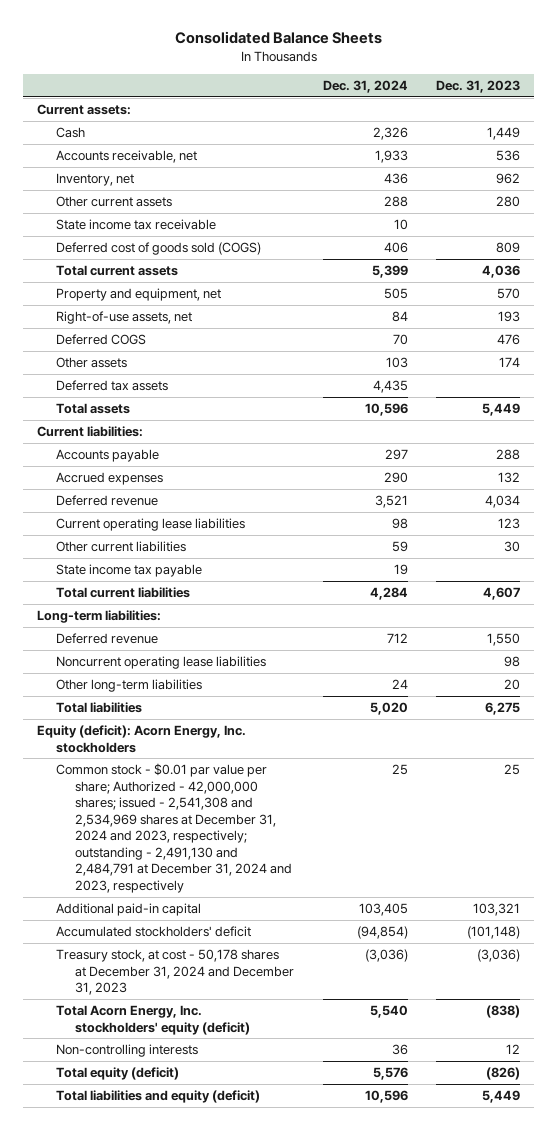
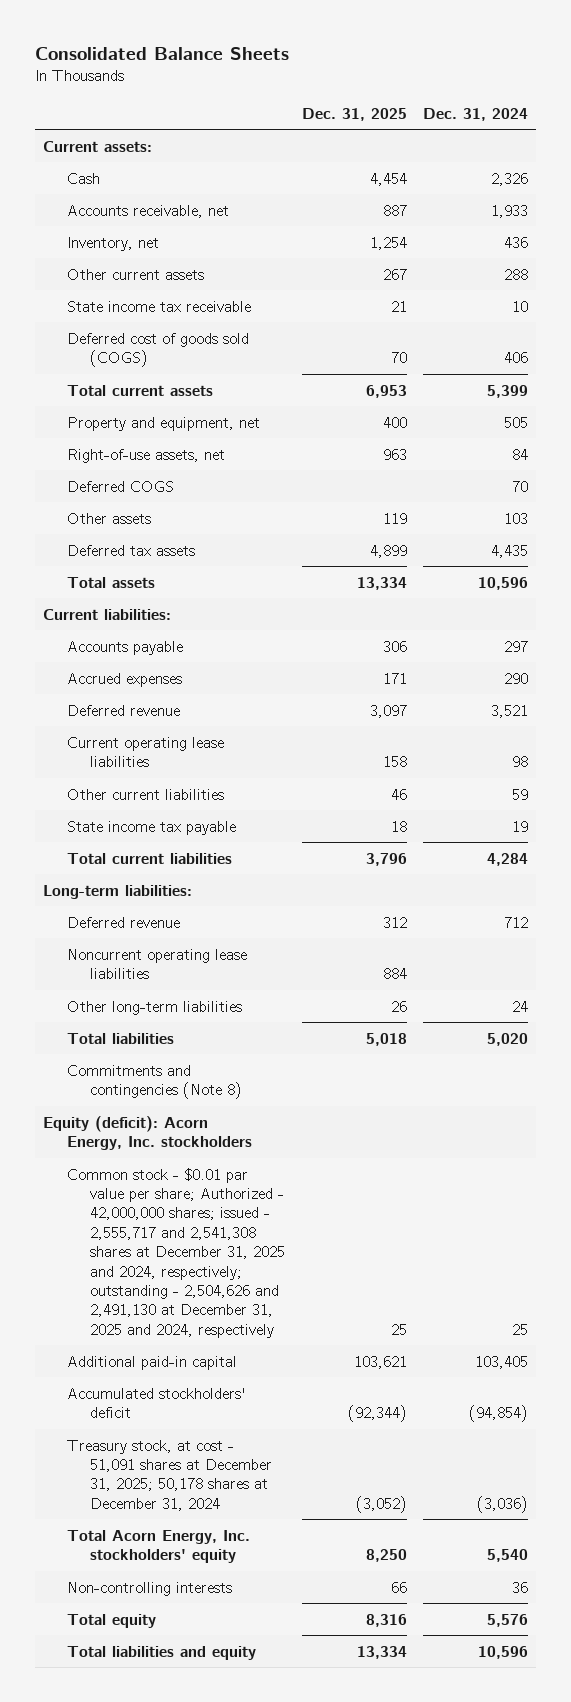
- | Dec. 31, 2024 | Dec. 31, 2023
+ | Dec. 31, 2025 | Dec. 31, 2024
+ Commitments and contingencies (Note 8)
- Common stock - $0.01 par value per share; Authorized - 42,000,000 shares; issued - 2,541,308 and 2,534,969 shares at December 31, 2024 and 2023, respectively; outstanding - 2,491,130 and 2,484,791 at December 31, 2024 and 2023, respectively | 25 | 25
+ Common stock - $0.01 par value per share; Authorized - 42,000,000 shares; issued - 2,555,717 and 2,541,308 shares at December 31, 2025 and 2024, respectively; outstanding - 2,504,626 and 2,491,130 at December 31, 2025 and 2024, respectively | 25 | 25
- Treasury stock, at cost - 50,178 shares at December 31, 2024 and December 31, 2023 | (3,036) | (3,036)
- Total Acorn Energy, Inc. stockholders' equity (deficit) | 5,540 | (838)
+ Treasury stock, at cost - 51,091 shares at December 31, 2025; 50,178 shares at December 31, 2024 | (3,052) | (3,036)
+ Total Acorn Energy, Inc. stockholders' equity | 8,250 | 5,540
- Total equity (deficit) | 5,576 | (826)
- Total liabilities and equity (deficit) | 10,596 | 5,449
+ Total equity | 8,316 | 5,576
+ Total liabilities and equity | 13,334 | 10,596

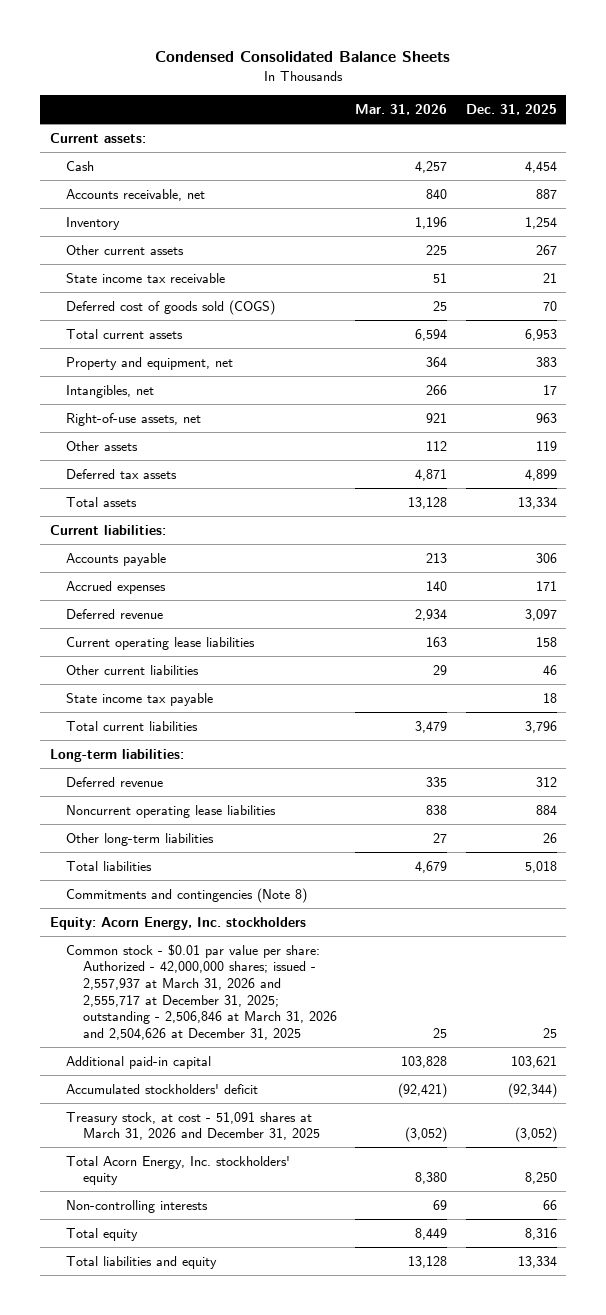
- Consolidated Balance Sheets
+ Condensed Consolidated Balance Sheets
- | Dec. 31, 2025 | Dec. 31, 2024
+ | Mar. 31, 2026 | Dec. 31, 2025
- Inventory, net | 1,254 | 436
+ Inventory | 1,196 | 1,254
- Property and equipment, net | 400 | 505
+ Property and equipment, net | 364 | 383
+ Intangibles, net | 266 | 17
- Deferred COGS | | 70
- Equity (deficit): Acorn Energy, Inc. stockholders
- Common stock - $0.01 par value per share; Authorized - 42,000,000 shares; issued - 2,555,717 and 2,541,308 shares at December 31, 2025 and 2024, respectively; outstanding - 2,504,626 and 2,491,130 at December 31, 2025 and 2024, respectively | 25 | 25
+ Equity: Acorn Energy, Inc. stockholders
+ Common stock - $0.01 par value per share: Authorized - 42,000,000 shares; issued - 2,557,937 at March 31, 2026 and 2,555,717 at December 31, 2025; outstanding - 2,506,846 at March 31, 2026 and 2,504,626 at December 31, 2025 | 25 | 25
- Treasury stock, at cost - 51,091 shares at December 31, 2025; 50,178 shares at December 31, 2024 | (3,052) | (3,036)
+ Treasury stock, at cost - 51,091 shares at March 31, 2026 and December 31, 2025 | (3,052) | (3,052)

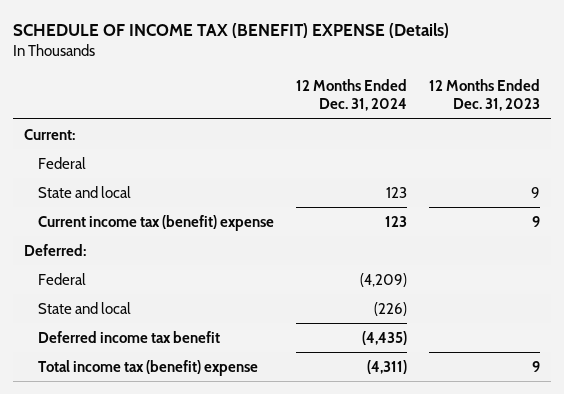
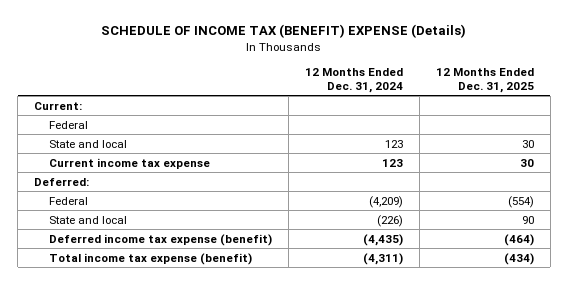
- | 12 Months Ended Dec. 31, 2024 | 12 Months Ended Dec. 31, 2023
+ | 12 Months Ended Dec. 31, 2024 | 12 Months Ended Dec. 31, 2025
- Current income tax (benefit) expense | 123 | 9
+ Current income tax expense | 123 | 30
- Deferred income tax benefit | (4,435) |
- Total income tax (benefit) expense | (4,311) | 9
+ Deferred income tax expense (benefit) | (4,435) | (464)
+ Total income tax expense (benefit) | (4,311) | (434)

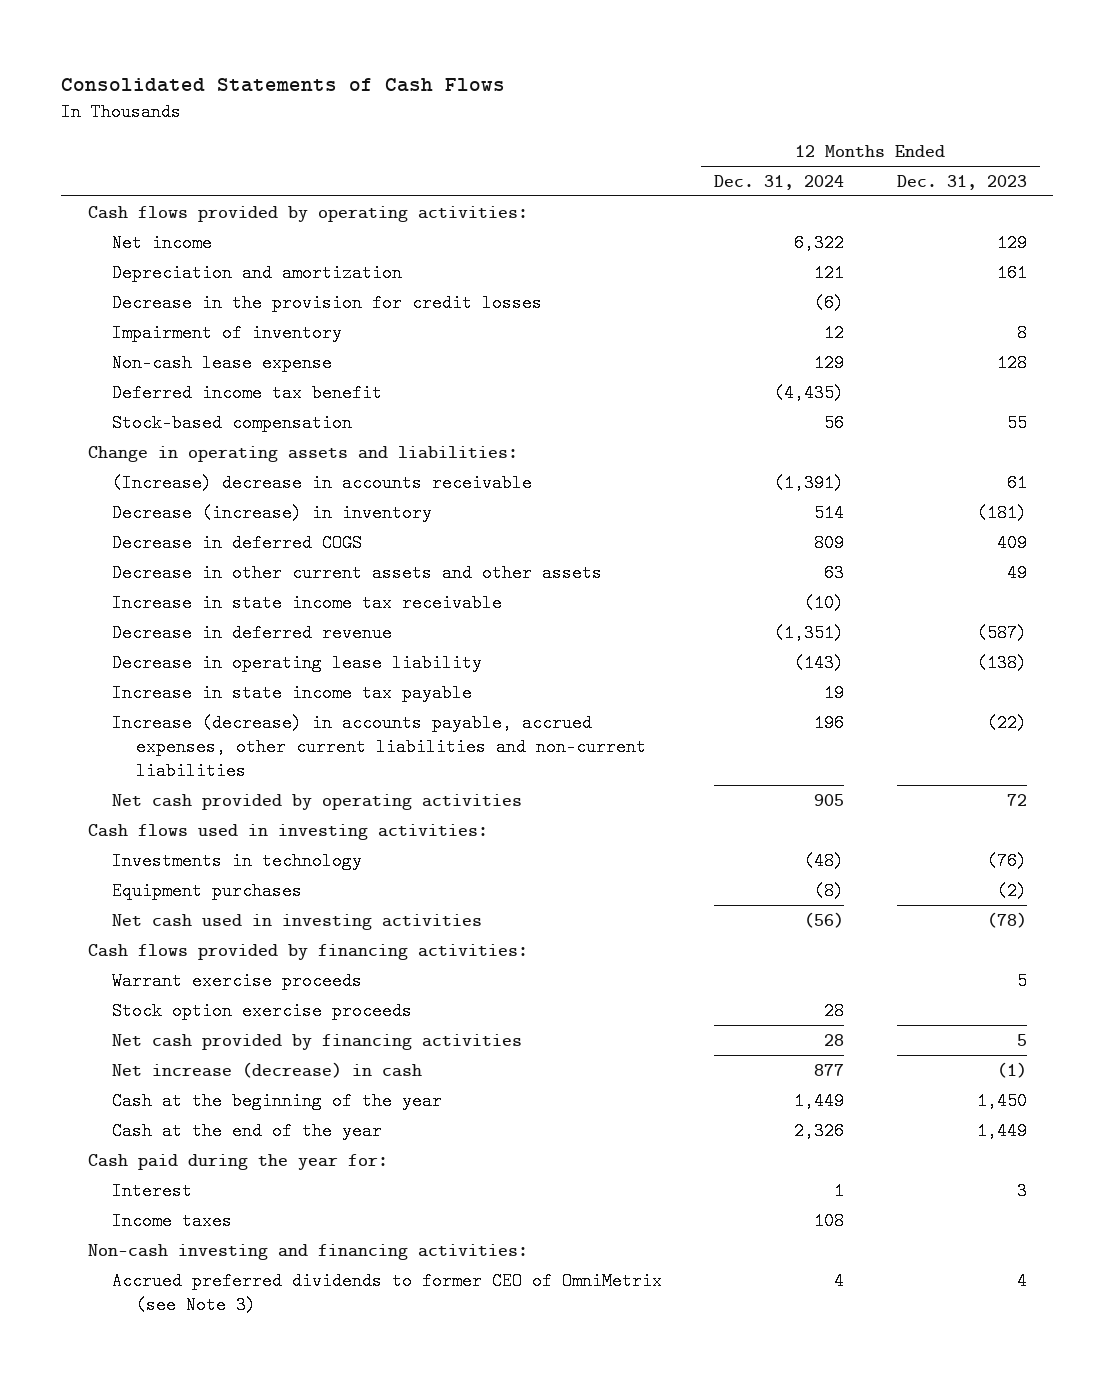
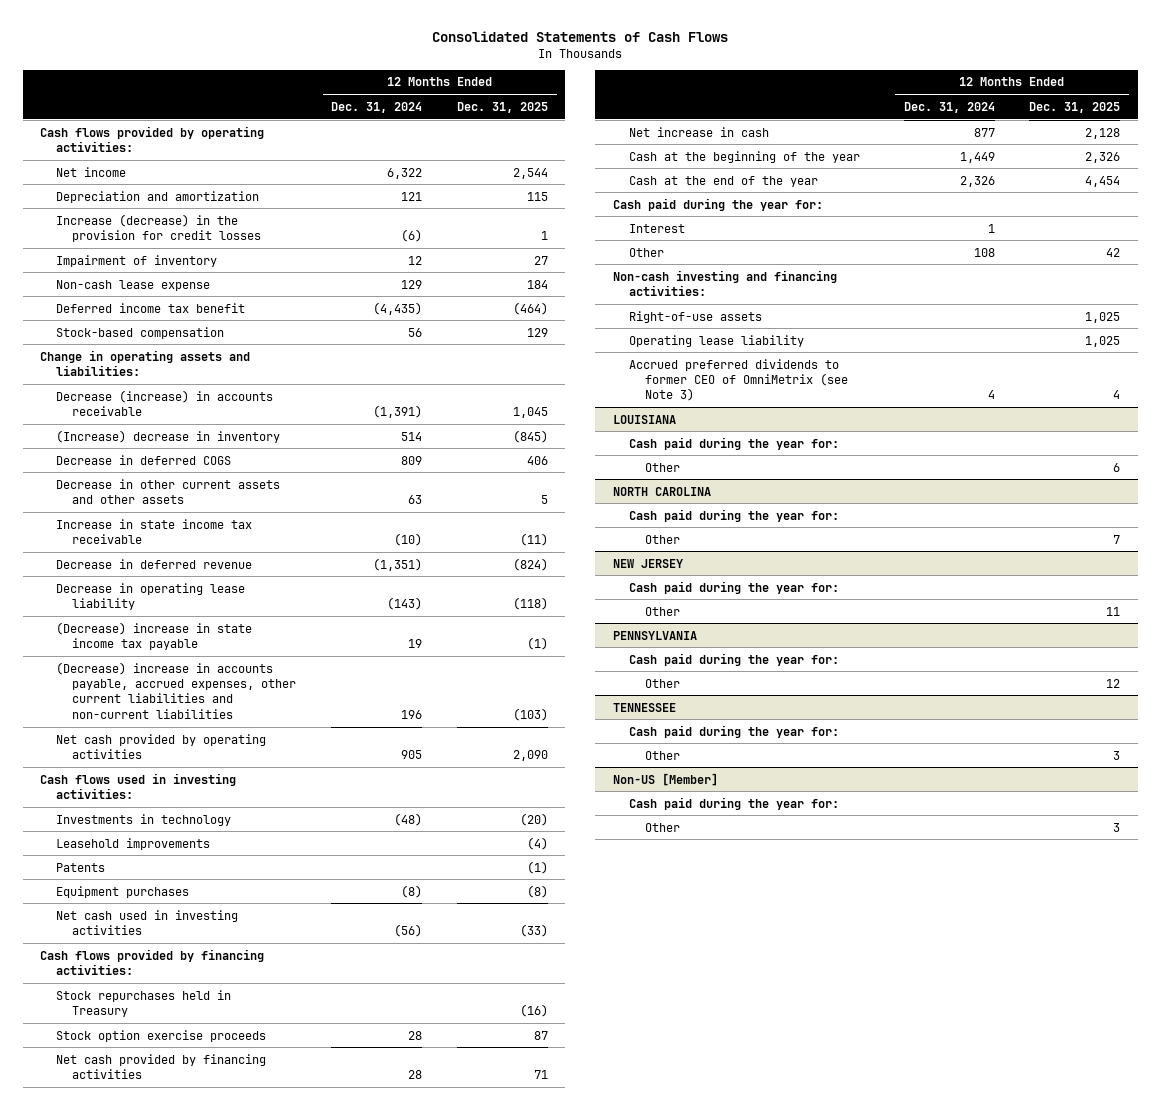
- | 12 Months Ended Dec. 31, 2024 | 12 Months Ended Dec. 31, 2023
+ | 12 Months Ended Dec. 31, 2024 | 12 Months Ended Dec. 31, 2025
- Decrease in the provision for credit losses | (6) |
+ Increase (decrease) in the provision for credit losses | (6) | 1
- (Increase) decrease in accounts receivable | (1,391) | 61
- Decrease (increase) in inventory | 514 | (181)
+ Decrease (increase) in accounts receivable | (1,391) | 1,045
+ (Increase) decrease in inventory | 514 | (845)
- Increase in state income tax payable | 19 |
- Increase (decrease) in accounts payable, accrued expenses, other current liabilities and non-current liabilities | 196 | (22)
+ (Decrease) increase in state income tax payable | 19 | (1)
+ (Decrease) increase in accounts payable, accrued expenses, other current liabilities and non-current liabilities | 196 | (103)
+ Leasehold improvements | | (4)
+ Patents | | (1)
- Warrant exercise proceeds | | 5
+ Stock repurchases held in Treasury | | (16)
- Net increase (decrease) in cash | 877 | (1)
+ Net increase in cash | 877 | 2,128
- Income taxes | 108 |
+ Other | 108 | 42
+ Right-of-use assets | | 1,025
+ Operating lease liability | | 1,025
+ LOUISIANA
+ Cash paid during the year for:
+ Other | | 6
+ NORTH CAROLINA
+ Cash paid during the year for:
+ Other | | 7
+ NEW JERSEY
+ Cash paid during the year for:
+ Other | | 11
+ PENNSYLVANIA
+ Cash paid during the year for:
+ Other | | 12
+ TENNESSEE
+ Cash paid during the year for:
+ Other | | 3
+ Non-US [Member]
+ Cash paid during the year for:
+ Other | | 3

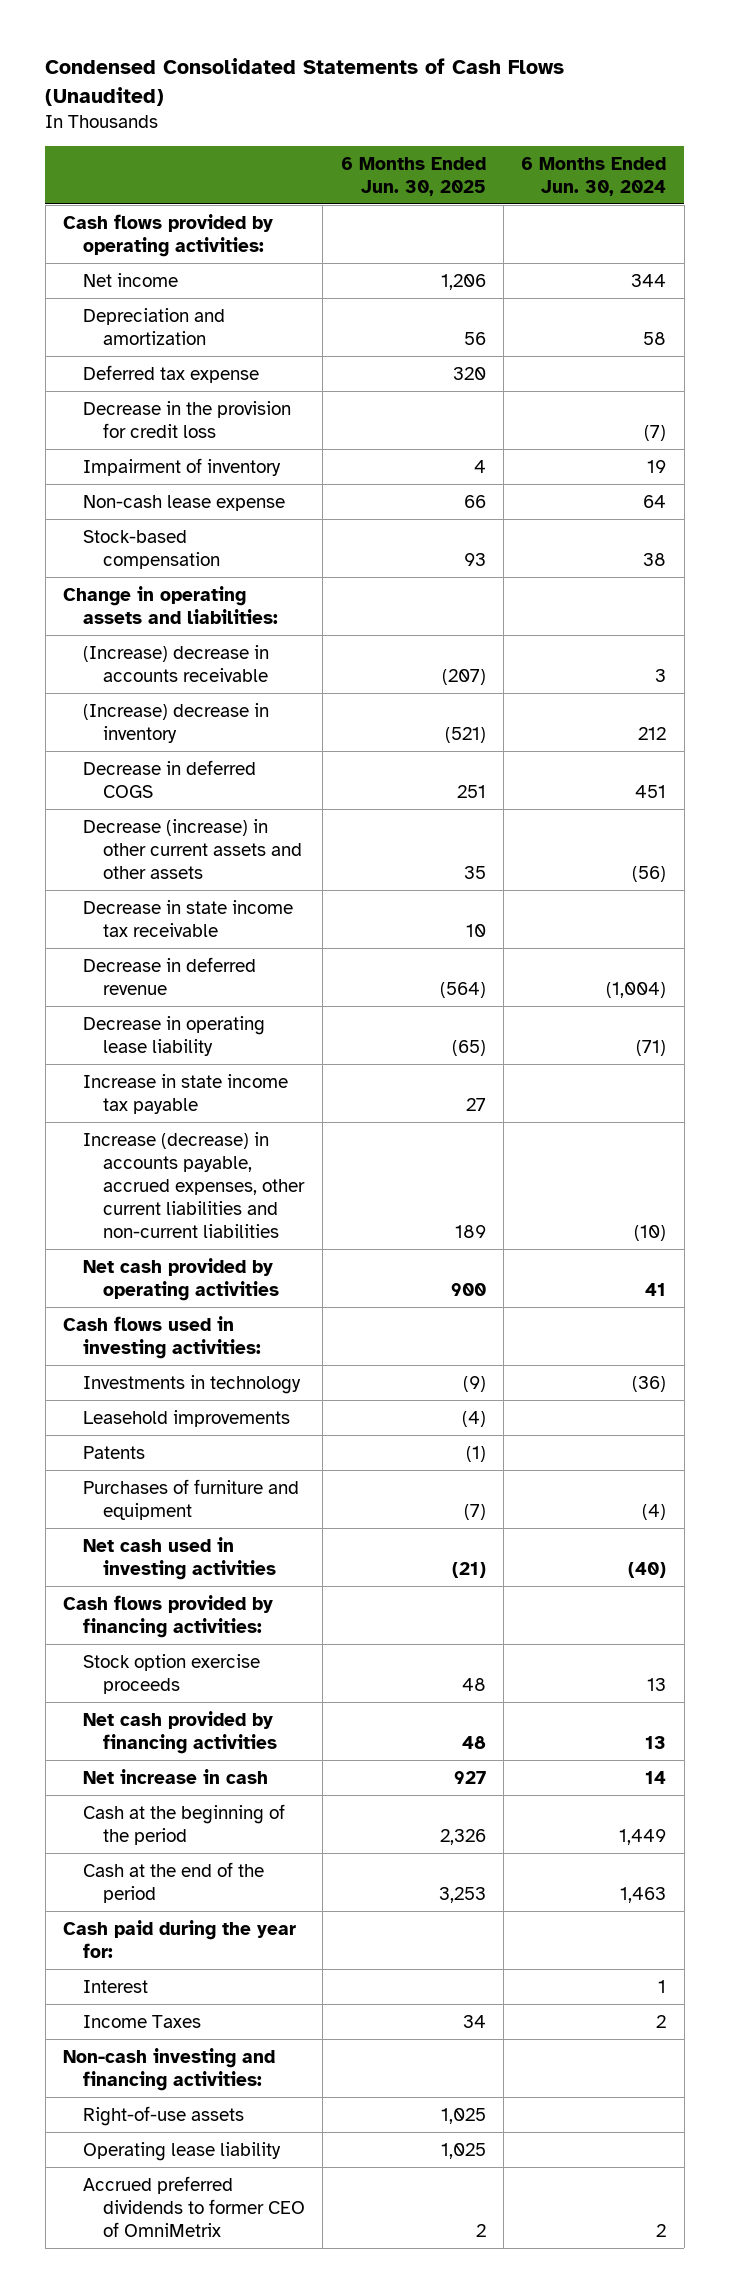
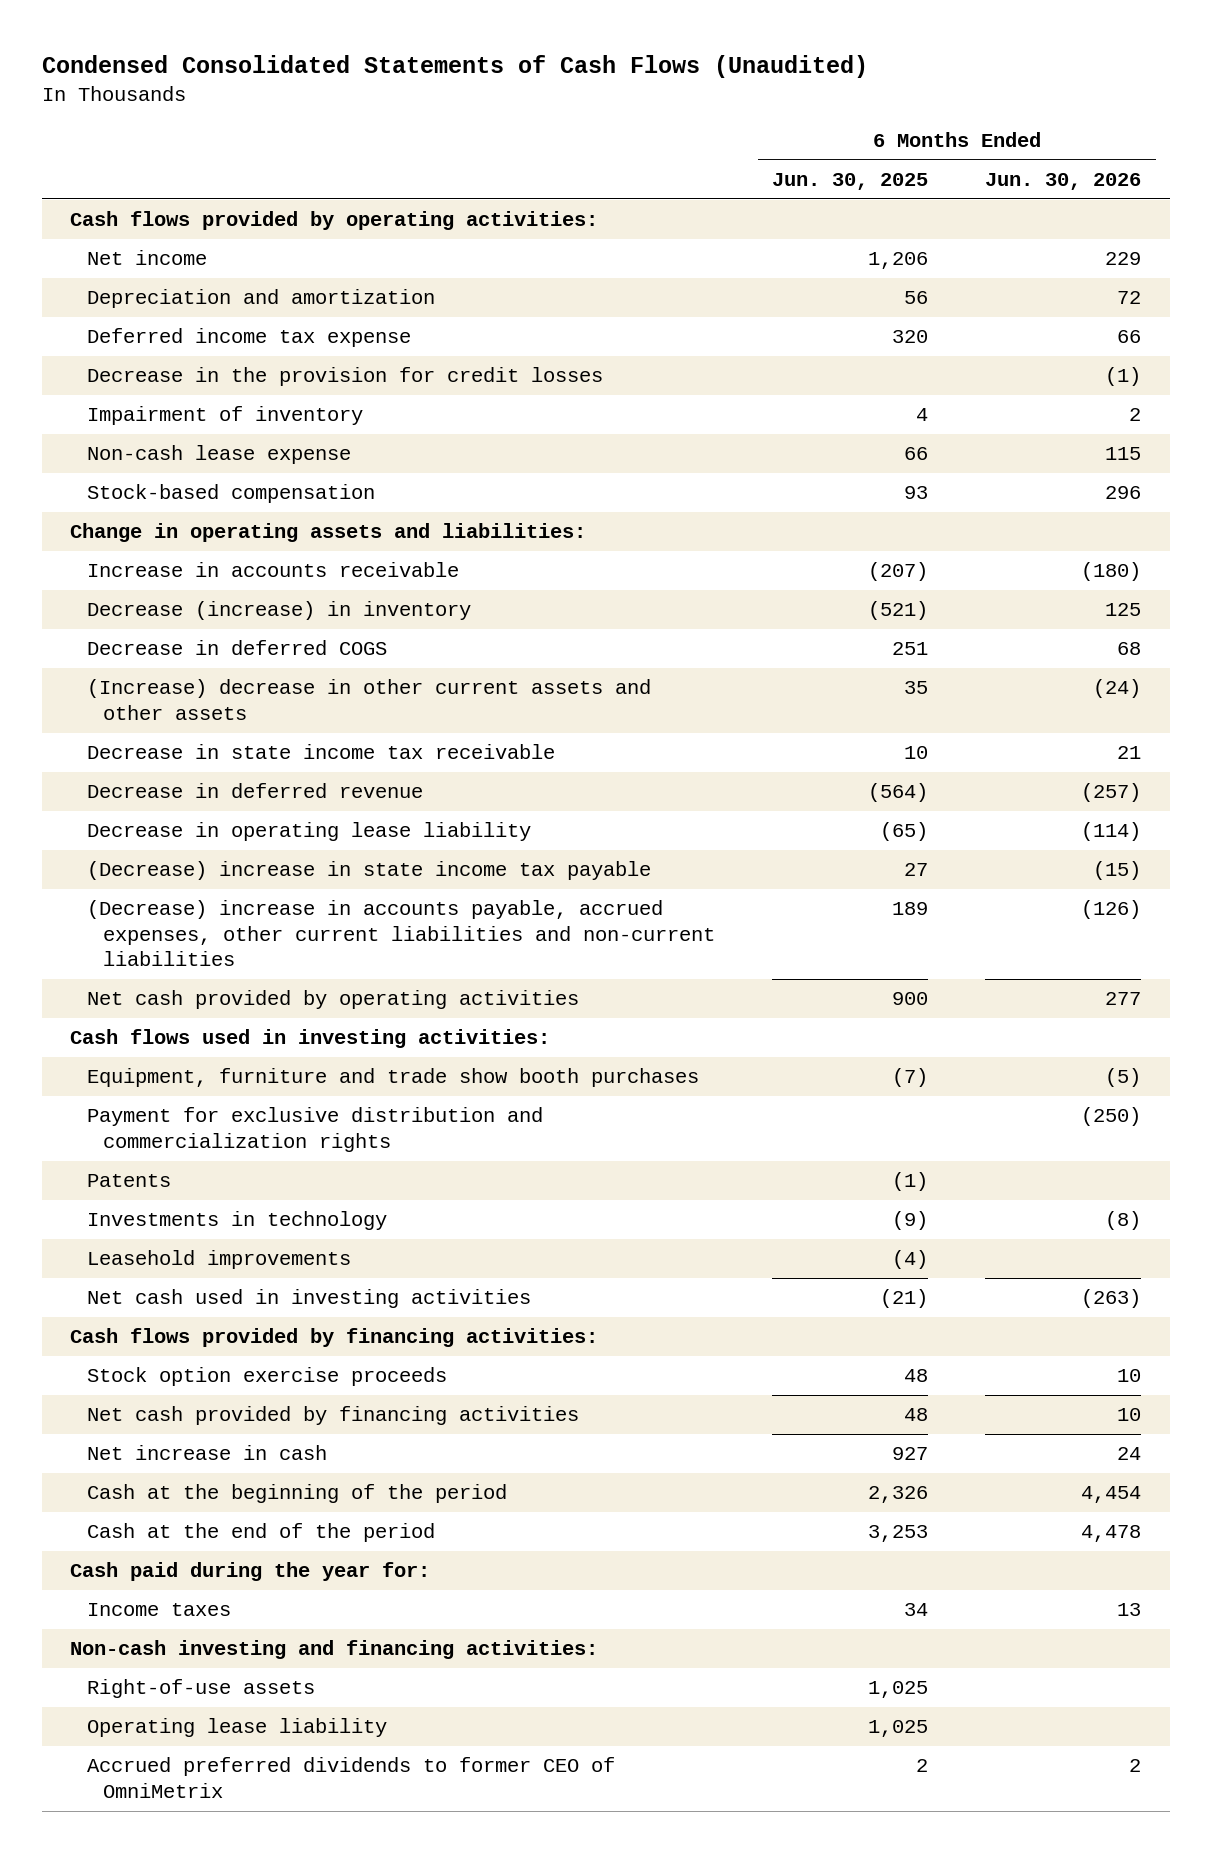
- | 6 Months Ended Jun. 30, 2025 | 6 Months Ended Jun. 30, 2024
+ | 6 Months Ended Jun. 30, 2025 | 6 Months Ended Jun. 30, 2026
- Deferred tax expense | 320 |
- Decrease in the provision for credit loss | | (7)
+ Deferred income tax expense | 320 | 66
+ Decrease in the provision for credit losses | | (1)
- (Increase) decrease in accounts receivable | (207) | 3
- (Increase) decrease in inventory | (521) | 212
+ Increase in accounts receivable | (207) | (180)
+ Decrease (increase) in inventory | (521) | 125
- Decrease (increase) in other current assets and other assets | 35 | (56)
+ (Increase) decrease in other current assets and other assets | 35 | (24)
- Increase in state income tax payable | 27 |
- Increase (decrease) in accounts payable, accrued expenses, other current liabilities and non-current liabilities | 189 | (10)
+ (Decrease) increase in state income tax payable | 27 | (15)
+ (Decrease) increase in accounts payable, accrued expenses, other current liabilities and non-current liabilities | 189 | (126)
+ Equipment, furniture and trade show booth purchases | (7) | (5)
+ Payment for exclusive distribution and commercialization rights | | (250)
moved up: Patents | (1) |
- Purchases of furniture and equipment | (7) | (4)
- Interest | | 1
- Income Taxes | 34 | 2
+ Income taxes | 34 | 13

